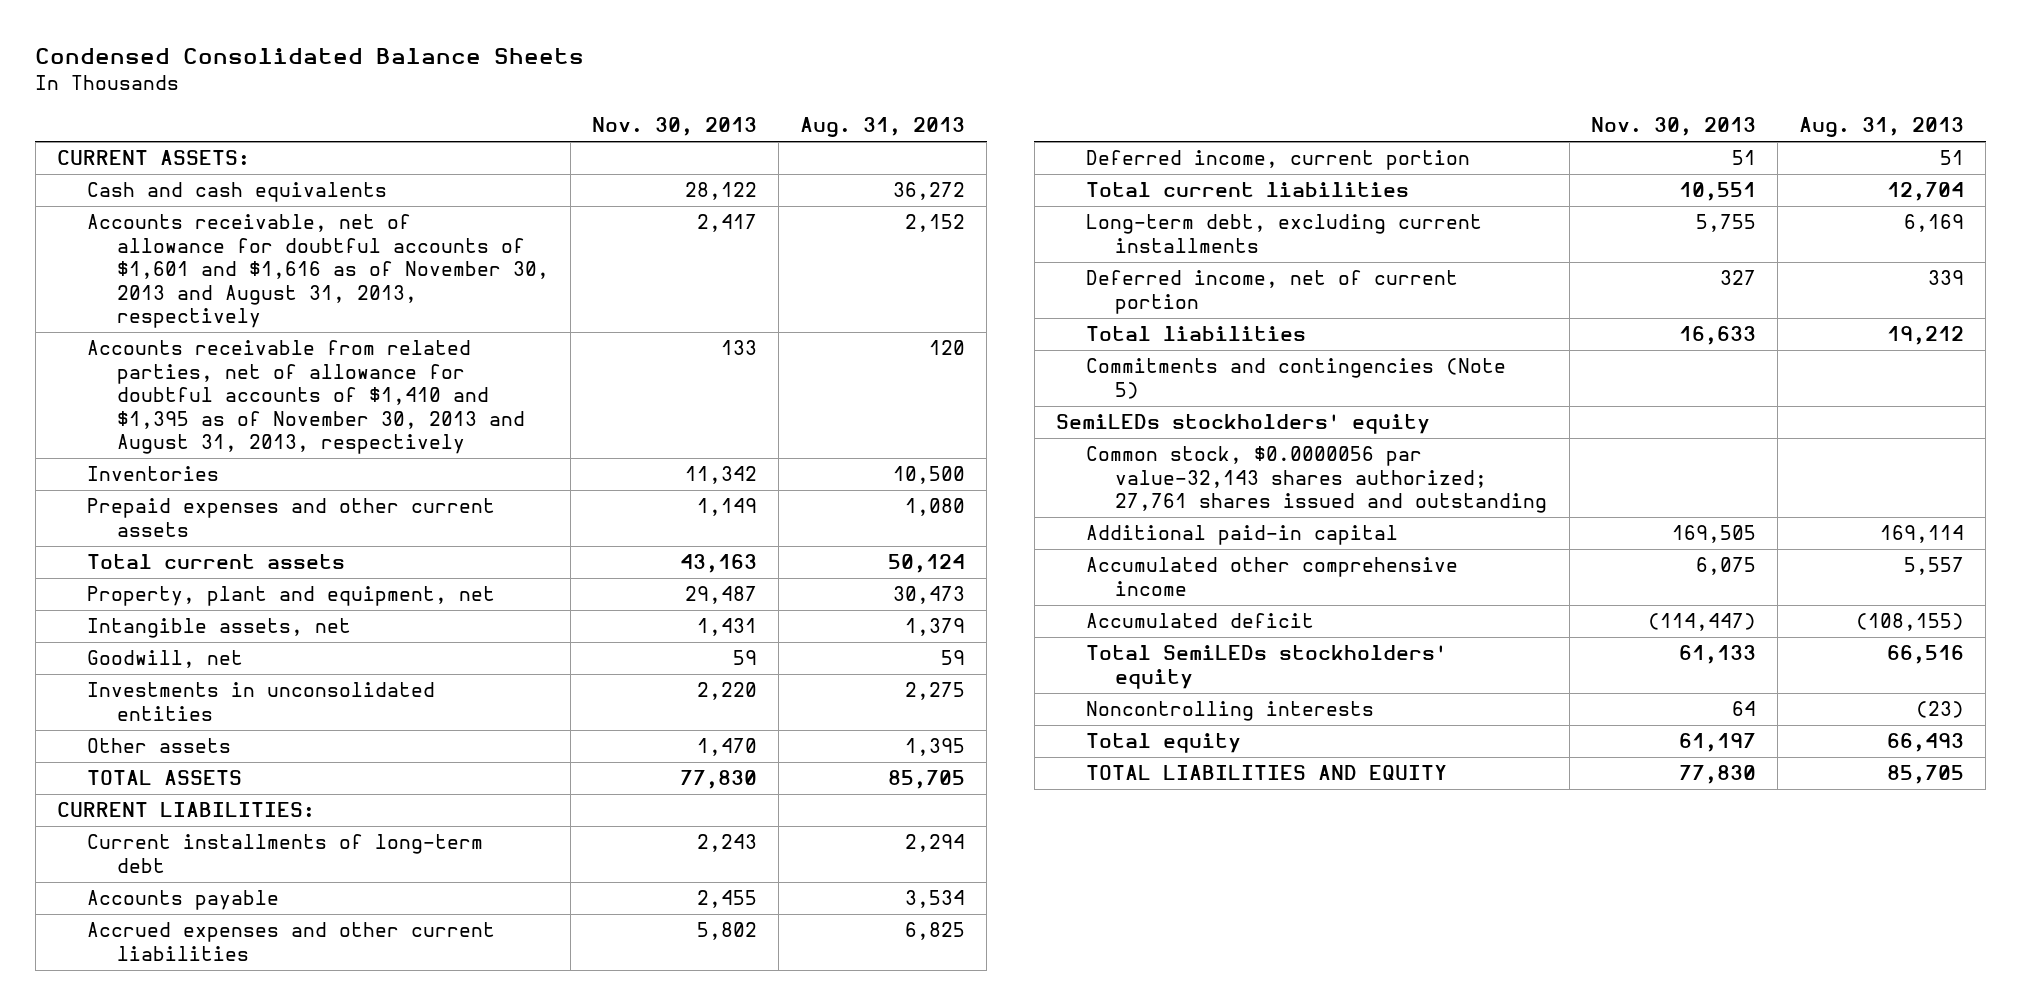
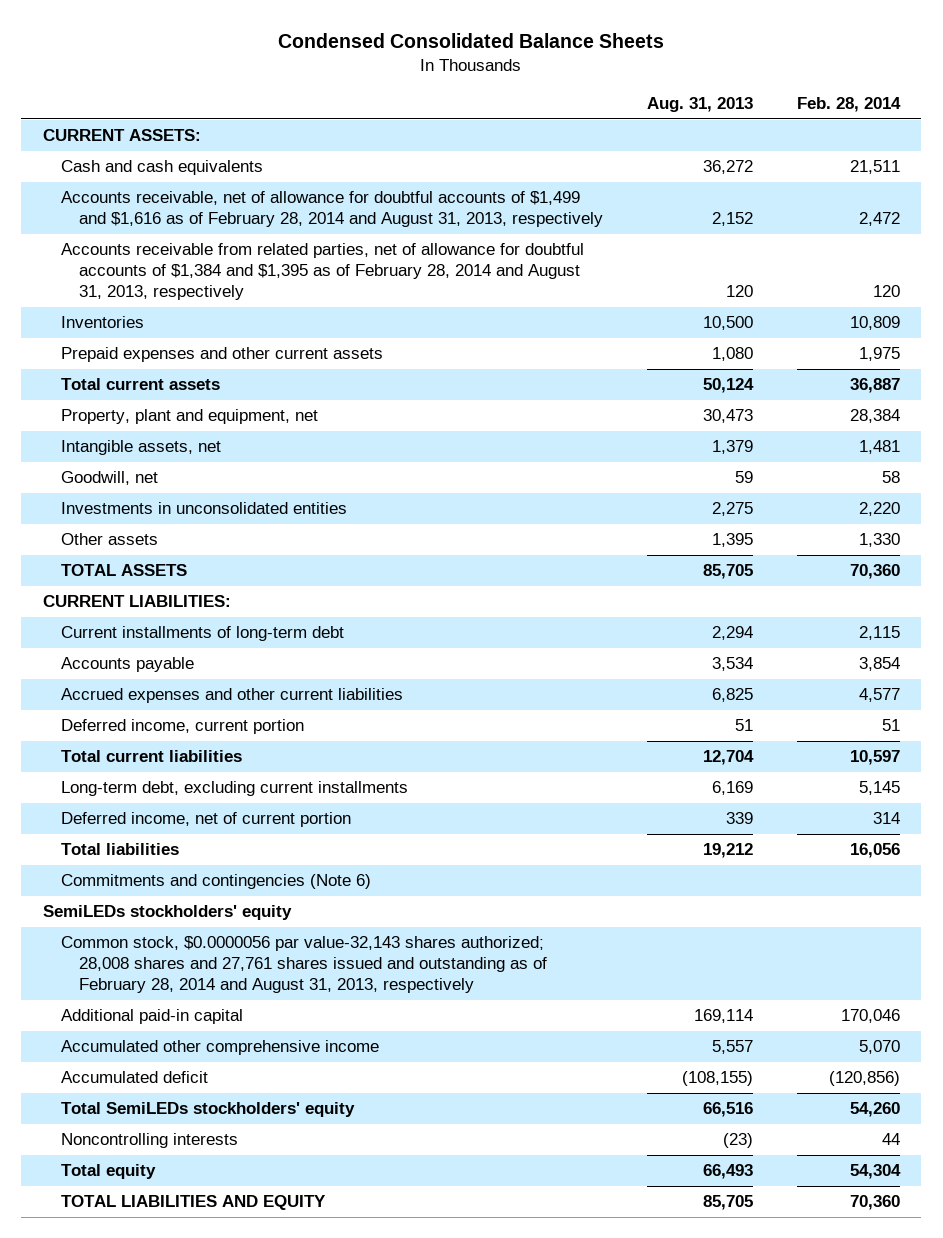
- | Nov. 30, 2013 | Aug. 31, 2013
+ | Aug. 31, 2013 | Feb. 28, 2014
- Accounts receivable, net of allowance for doubtful accounts of $1,601 and $1,616 as of November 30, 2013 and August 31, 2013, respectively | 2,417 | 2,152
- Accounts receivable from related parties, net of allowance for doubtful accounts of $1,410 and $1,395 as of November 30, 2013 and August 31, 2013, respectively | 133 | 120
+ Accounts receivable, net of allowance for doubtful accounts of $1,499 and $1,616 as of February 28, 2014 and August 31, 2013, respectively | 2,152 | 2,472
+ Accounts receivable from related parties, net of allowance for doubtful accounts of $1,384 and $1,395 as of February 28, 2014 and August 31, 2013, respectively | 120 | 120
- Commitments and contingencies (Note 5)
+ Commitments and contingencies (Note 6)
- Common stock, $0.0000056 par value-32,143 shares authorized; 27,761 shares issued and outstanding
+ Common stock, $0.0000056 par value-32,143 shares authorized; 28,008 shares and 27,761 shares issued and outstanding as of February 28, 2014 and August 31, 2013, respectively

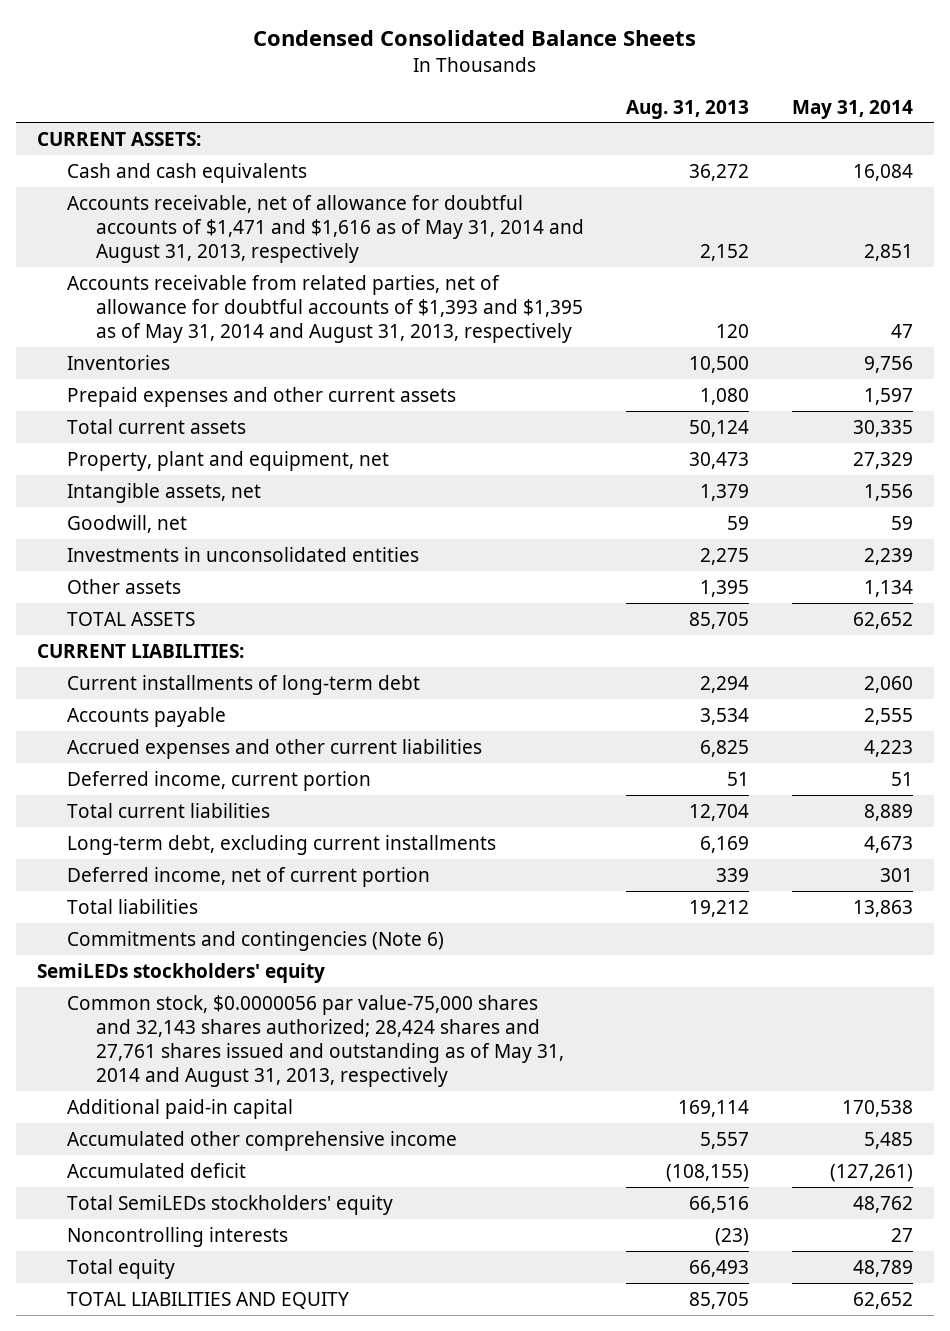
- | Aug. 31, 2013 | Feb. 28, 2014
+ | Aug. 31, 2013 | May 31, 2014
- Accounts receivable, net of allowance for doubtful accounts of $1,499 and $1,616 as of February 28, 2014 and August 31, 2013, respectively | 2,152 | 2,472
- Accounts receivable from related parties, net of allowance for doubtful accounts of $1,384 and $1,395 as of February 28, 2014 and August 31, 2013, respectively | 120 | 120
+ Accounts receivable, net of allowance for doubtful accounts of $1,471 and $1,616 as of May 31, 2014 and August 31, 2013, respectively | 2,152 | 2,851
+ Accounts receivable from related parties, net of allowance for doubtful accounts of $1,393 and $1,395 as of May 31, 2014 and August 31, 2013, respectively | 120 | 47
- Common stock, $0.0000056 par value-32,143 shares authorized; 28,008 shares and 27,761 shares issued and outstanding as of February 28, 2014 and August 31, 2013, respectively
+ Common stock, $0.0000056 par value-75,000 shares and 32,143 shares authorized; 28,424 shares and 27,761 shares issued and outstanding as of May 31, 2014 and August 31, 2013, respectively

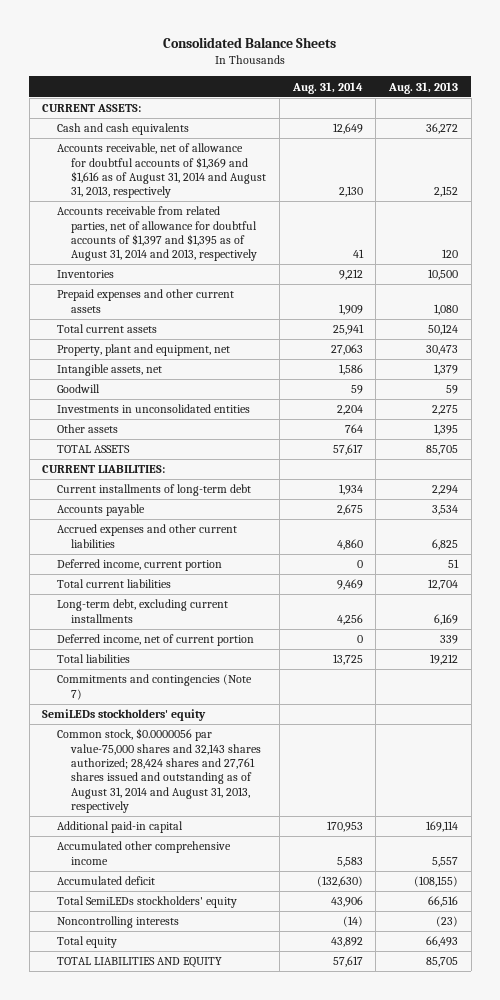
- Condensed Consolidated Balance Sheets
+ Consolidated Balance Sheets
- | Aug. 31, 2013 | May 31, 2014
+ | Aug. 31, 2014 | Aug. 31, 2013
- Accounts receivable, net of allowance for doubtful accounts of $1,471 and $1,616 as of May 31, 2014 and August 31, 2013, respectively | 2,152 | 2,851
- Accounts receivable from related parties, net of allowance for doubtful accounts of $1,393 and $1,395 as of May 31, 2014 and August 31, 2013, respectively | 120 | 47
+ Accounts receivable, net of allowance for doubtful accounts of $1,369 and $1,616 as of August 31, 2014 and August 31, 2013, respectively | 2,130 | 2,152
+ Accounts receivable from related parties, net of allowance for doubtful accounts of $1,397 and $1,395 as of August 31, 2014 and 2013, respectively | 41 | 120
- Goodwill, net | 59 | 59
+ Goodwill | 59 | 59
- Commitments and contingencies (Note 6)
+ Commitments and contingencies (Note 7)
- Common stock, $0.0000056 par value-75,000 shares and 32,143 shares authorized; 28,424 shares and 27,761 shares issued and outstanding as of May 31, 2014 and August 31, 2013, respectively
+ Common stock, $0.0000056 par value-75,000 shares and 32,143 shares authorized; 28,424 shares and 27,761 shares issued and outstanding as of August 31, 2014 and August 31, 2013, respectively

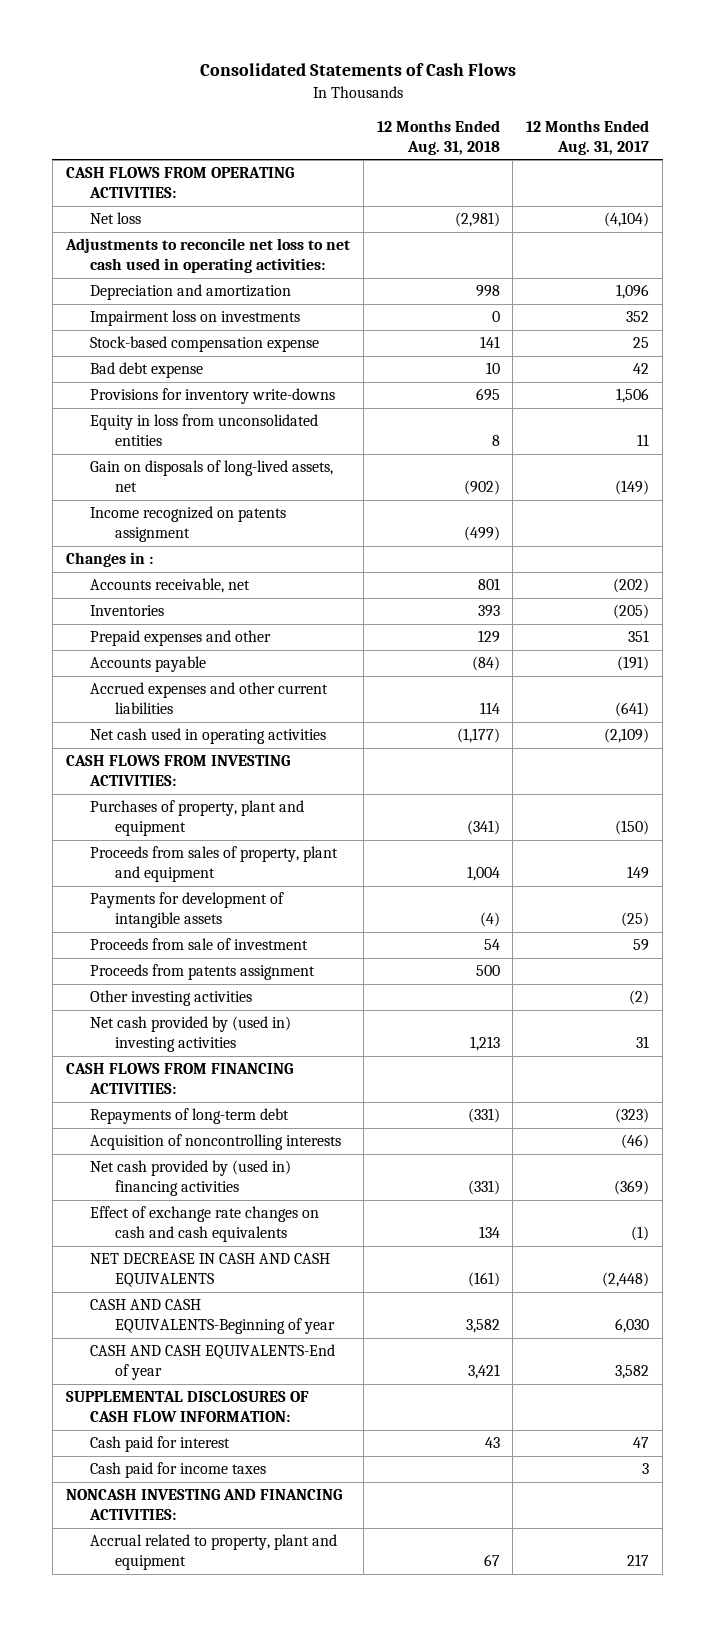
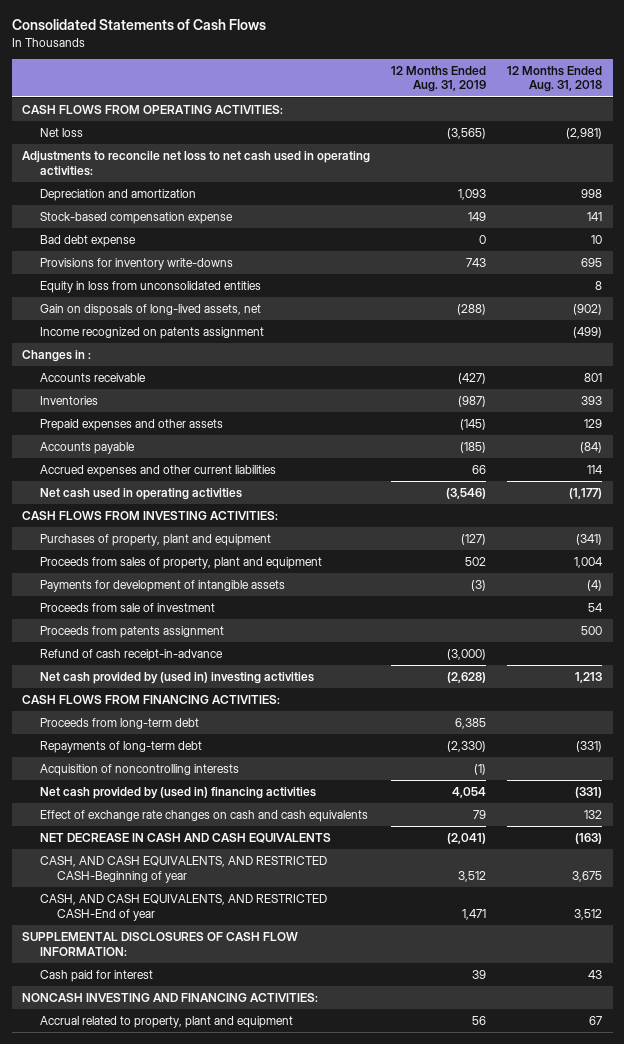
- | 12 Months Ended Aug. 31, 2018 | 12 Months Ended Aug. 31, 2017
+ | 12 Months Ended Aug. 31, 2019 | 12 Months Ended Aug. 31, 2018
- Impairment loss on investments | 0 | 352
- Accounts receivable, net | 801 | (202)
+ Accounts receivable | (427) | 801
- Prepaid expenses and other | 129 | 351
+ Prepaid expenses and other assets | (145) | 129
- Other investing activities | | (2)
+ Refund of cash receipt-in-advance | (3,000) |
+ Proceeds from long-term debt | 6,385 |
- Effect of exchange rate changes on cash and cash equivalents | 134 | (1)
- NET DECREASE IN CASH AND CASH EQUIVALENTS | (161) | (2,448)
- CASH AND CASH EQUIVALENTS-Beginning of year | 3,582 | 6,030
- CASH AND CASH EQUIVALENTS-End of year | 3,421 | 3,582
+ Effect of exchange rate changes on cash and cash equivalents | 79 | 132
+ NET DECREASE IN CASH AND CASH EQUIVALENTS | (2,041) | (163)
+ CASH, AND CASH EQUIVALENTS, AND RESTRICTED CASH-Beginning of year | 3,512 | 3,675
+ CASH, AND CASH EQUIVALENTS, AND RESTRICTED CASH-End of year | 1,471 | 3,512
- Cash paid for income taxes | | 3

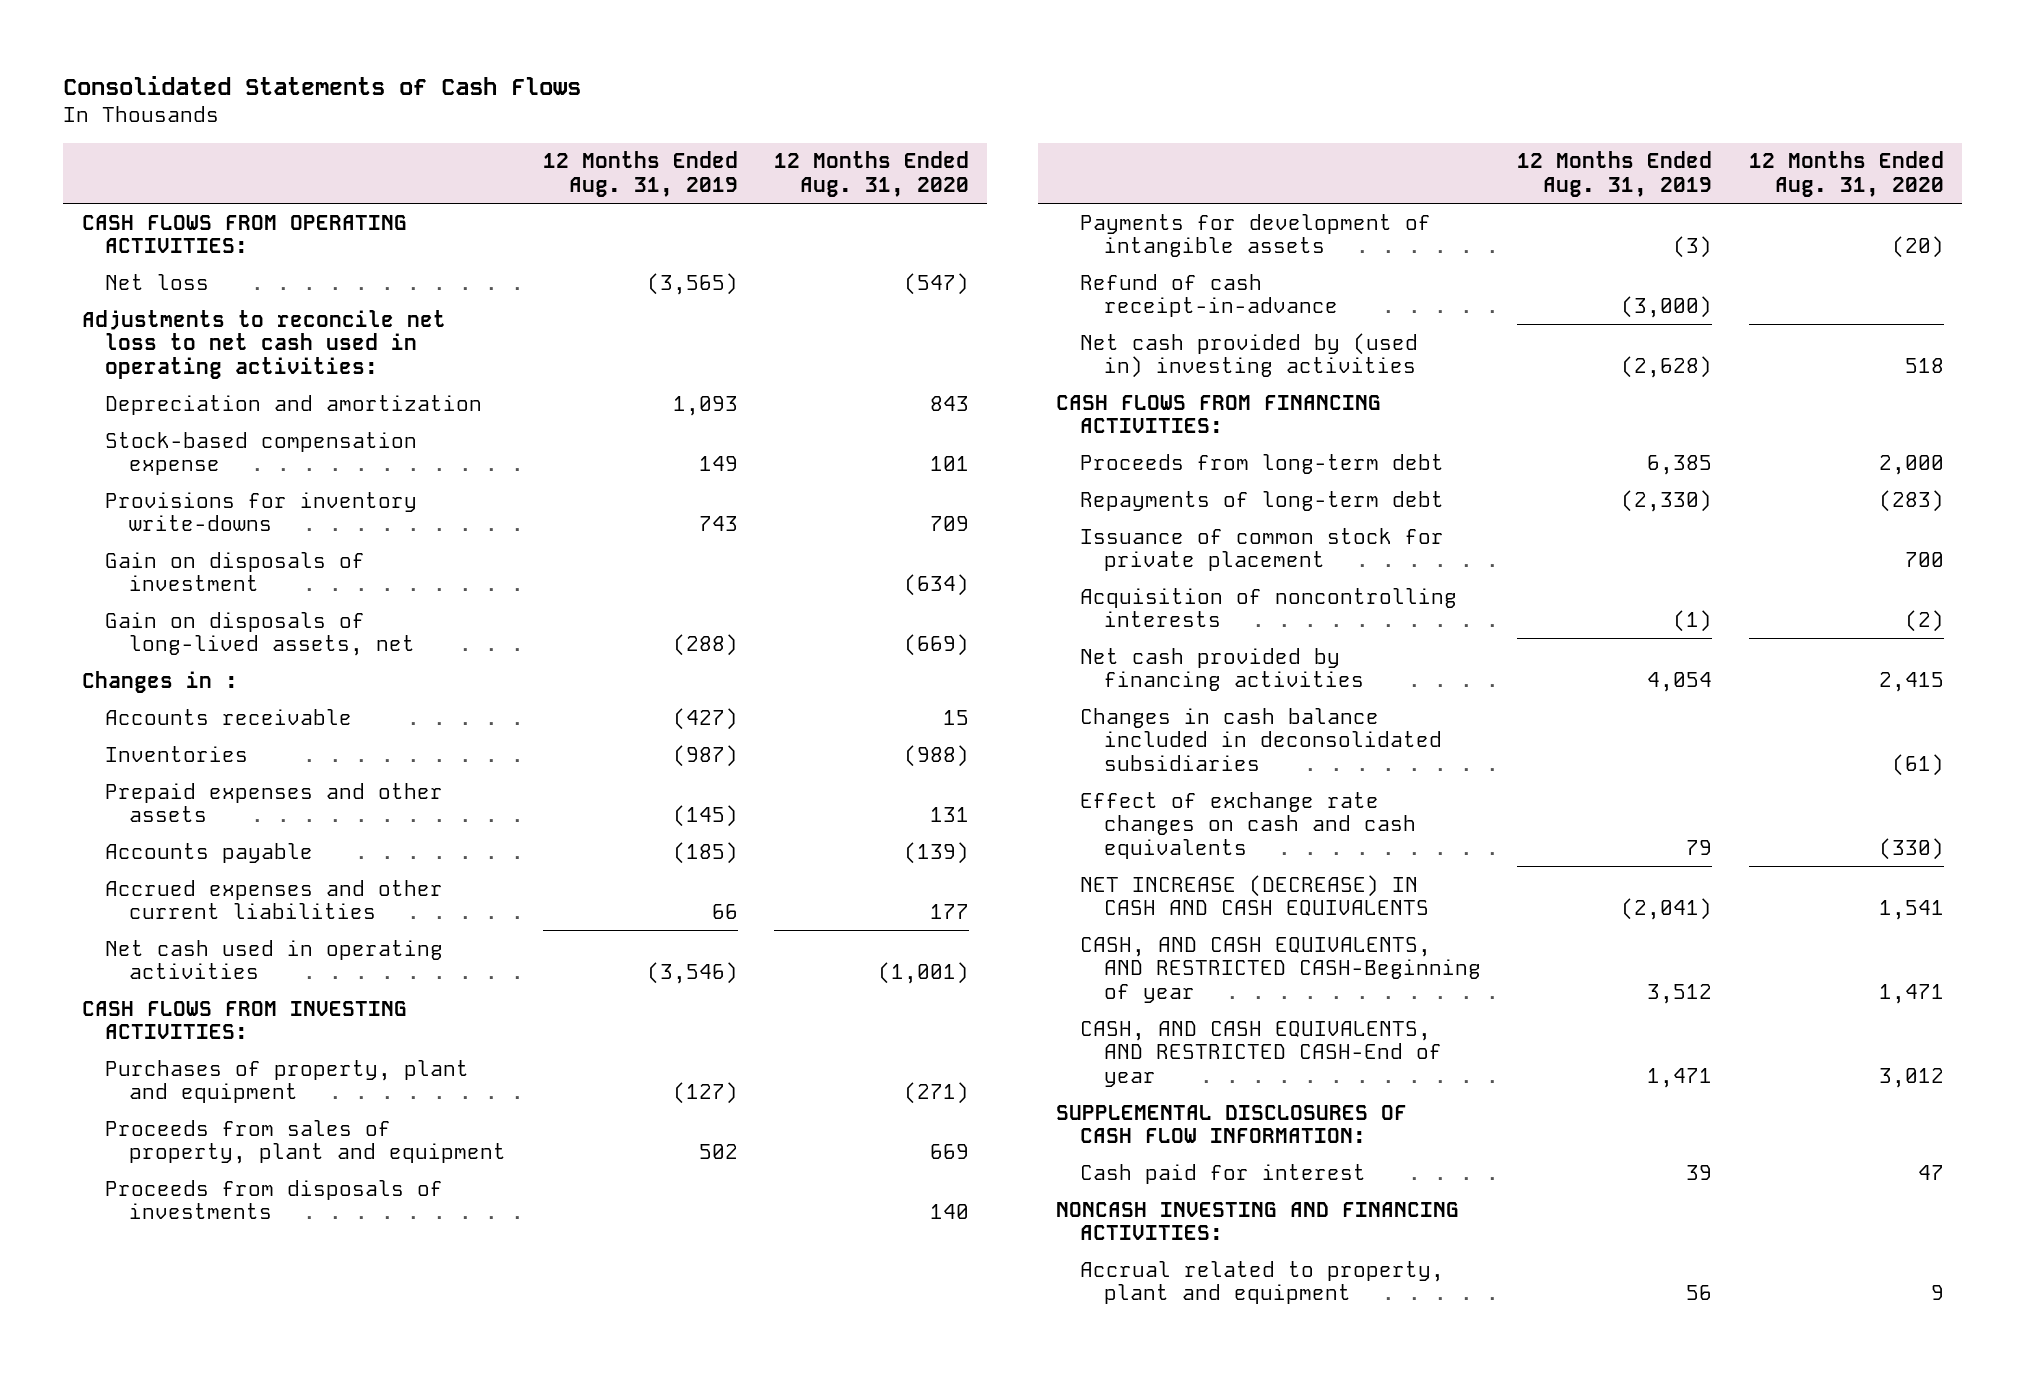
- | 12 Months Ended Aug. 31, 2019 | 12 Months Ended Aug. 31, 2018
+ | 12 Months Ended Aug. 31, 2019 | 12 Months Ended Aug. 31, 2020
- Bad debt expense | 0 | 10
- Equity in loss from unconsolidated entities | | 8
+ Gain on disposals of investment | | (634)
- Income recognized on patents assignment | | (499)
+ Proceeds from disposals of investments | | 140
- Proceeds from sale of investment | | 54
- Proceeds from patents assignment | | 500
+ Issuance of common stock for private placement | | 700
- Net cash provided by (used in) financing activities | 4,054 | (331)
+ Net cash provided by financing activities | 4,054 | 2,415
+ Changes in cash balance included in deconsolidated subsidiaries | | (61)
- NET DECREASE IN CASH AND CASH EQUIVALENTS | (2,041) | (163)
+ NET INCREASE (DECREASE) IN CASH AND CASH EQUIVALENTS | (2,041) | 1,541

